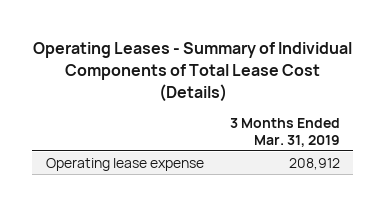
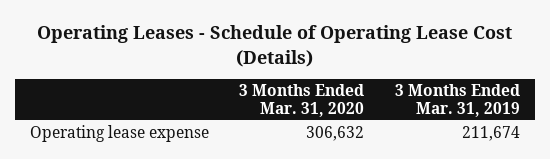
- Operating Leases - Summary of Individual Components of Total Lease Cost (Details)
+ Operating Leases - Schedule of Operating Lease Cost (Details)
- | 3 Months Ended Mar. 31, 2019
+ | 3 Months Ended Mar. 31, 2020 | 3 Months Ended Mar. 31, 2019
- Operating lease expense | 208,912
+ Operating lease expense | 306,632 | 211,674

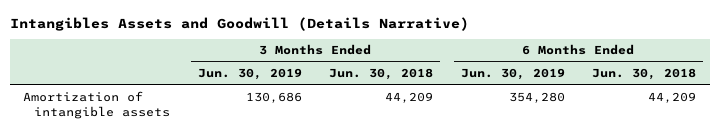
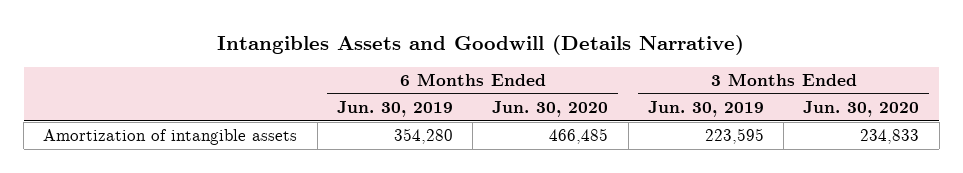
- | 3 Months Ended Jun. 30, 2019 | 3 Months Ended Jun. 30, 2018 | 6 Months Ended Jun. 30, 2019 | 6 Months Ended Jun. 30, 2018
+ | 6 Months Ended Jun. 30, 2019 | 6 Months Ended Jun. 30, 2020 | 3 Months Ended Jun. 30, 2019 | 3 Months Ended Jun. 30, 2020
- Amortization of intangible assets | 130,686 | 44,209 | 354,280 | 44,209
+ Amortization of intangible assets | 354,280 | 466,485 | 223,595 | 234,833

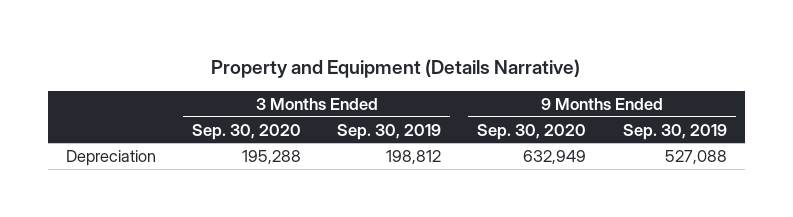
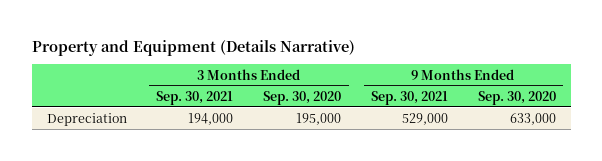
- | 3 Months Ended Sep. 30, 2020 | 3 Months Ended Sep. 30, 2019 | 9 Months Ended Sep. 30, 2020 | 9 Months Ended Sep. 30, 2019
+ | 3 Months Ended Sep. 30, 2021 | 3 Months Ended Sep. 30, 2020 | 9 Months Ended Sep. 30, 2021 | 9 Months Ended Sep. 30, 2020
- Depreciation | 195,288 | 198,812 | 632,949 | 527,088
+ Depreciation | 194,000 | 195,000 | 529,000 | 633,000

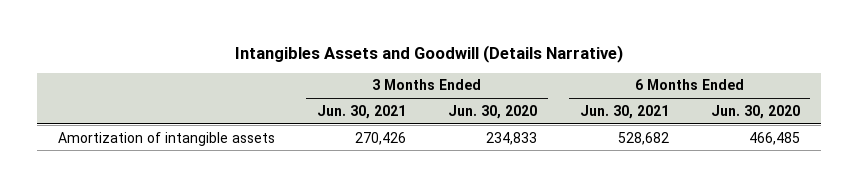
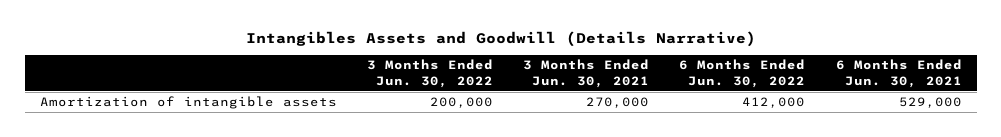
- | 3 Months Ended Jun. 30, 2021 | 3 Months Ended Jun. 30, 2020 | 6 Months Ended Jun. 30, 2021 | 6 Months Ended Jun. 30, 2020
+ | 3 Months Ended Jun. 30, 2022 | 3 Months Ended Jun. 30, 2021 | 6 Months Ended Jun. 30, 2022 | 6 Months Ended Jun. 30, 2021
- Amortization of intangible assets | 270,426 | 234,833 | 528,682 | 466,485
+ Amortization of intangible assets | 200,000 | 270,000 | 412,000 | 529,000

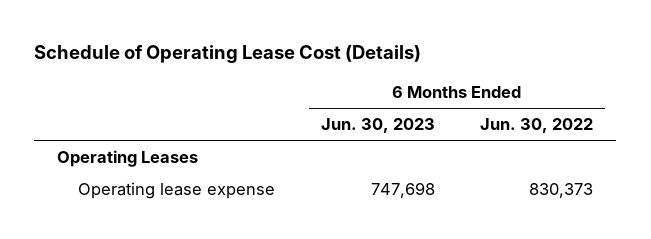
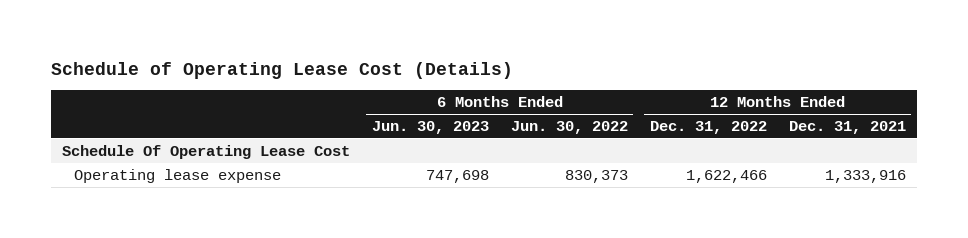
- | 6 Months Ended Jun. 30, 2023 | 6 Months Ended Jun. 30, 2022
+ | 6 Months Ended Jun. 30, 2023 | 6 Months Ended Jun. 30, 2022 | 12 Months Ended Dec. 31, 2022 | 12 Months Ended Dec. 31, 2021
- Operating Leases
+ Schedule Of Operating Lease Cost

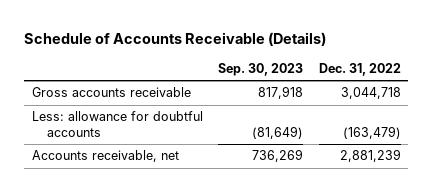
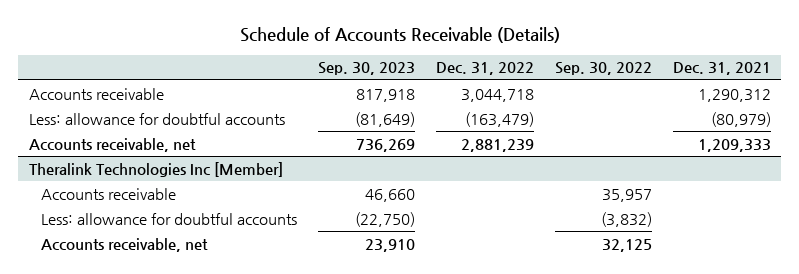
- | Sep. 30, 2023 | Dec. 31, 2022
+ | Sep. 30, 2023 | Dec. 31, 2022 | Sep. 30, 2022 | Dec. 31, 2021
- Gross accounts receivable | 817,918 | 3,044,718
+ Accounts receivable | 817,918 | 3,044,718 | | 1,290,312
+ Theralink Technologies Inc [Member]
+ Accounts receivable | 46,660 | | 35,957 |
+ Less: allowance for doubtful accounts | (22,750) | | (3,832) |
+ Accounts receivable, net | 23,910 | | 32,125 |

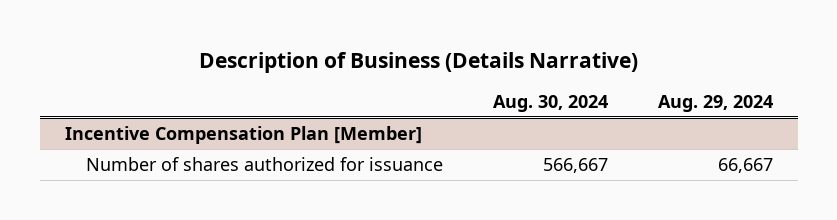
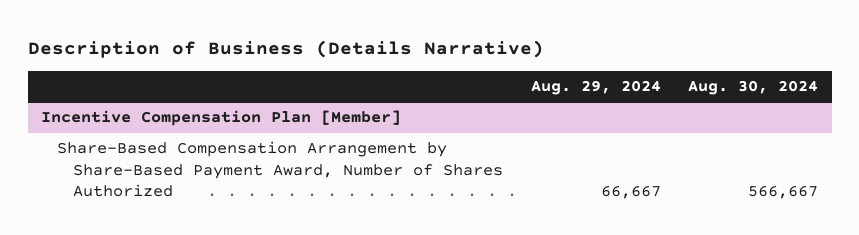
- | Aug. 30, 2024 | Aug. 29, 2024
+ | Aug. 29, 2024 | Aug. 30, 2024
@ Incentive Compensation Plan [Member]
- Number of shares authorized for issuance | 566,667 | 66,667
+ Share-Based Compensation Arrangement by Share-Based Payment Award, Number of Shares Authorized | 66,667 | 566,667

